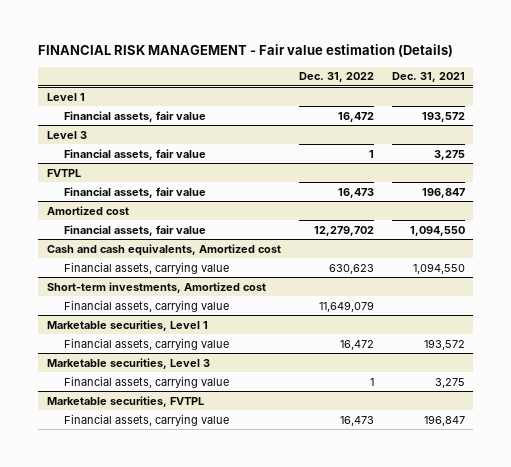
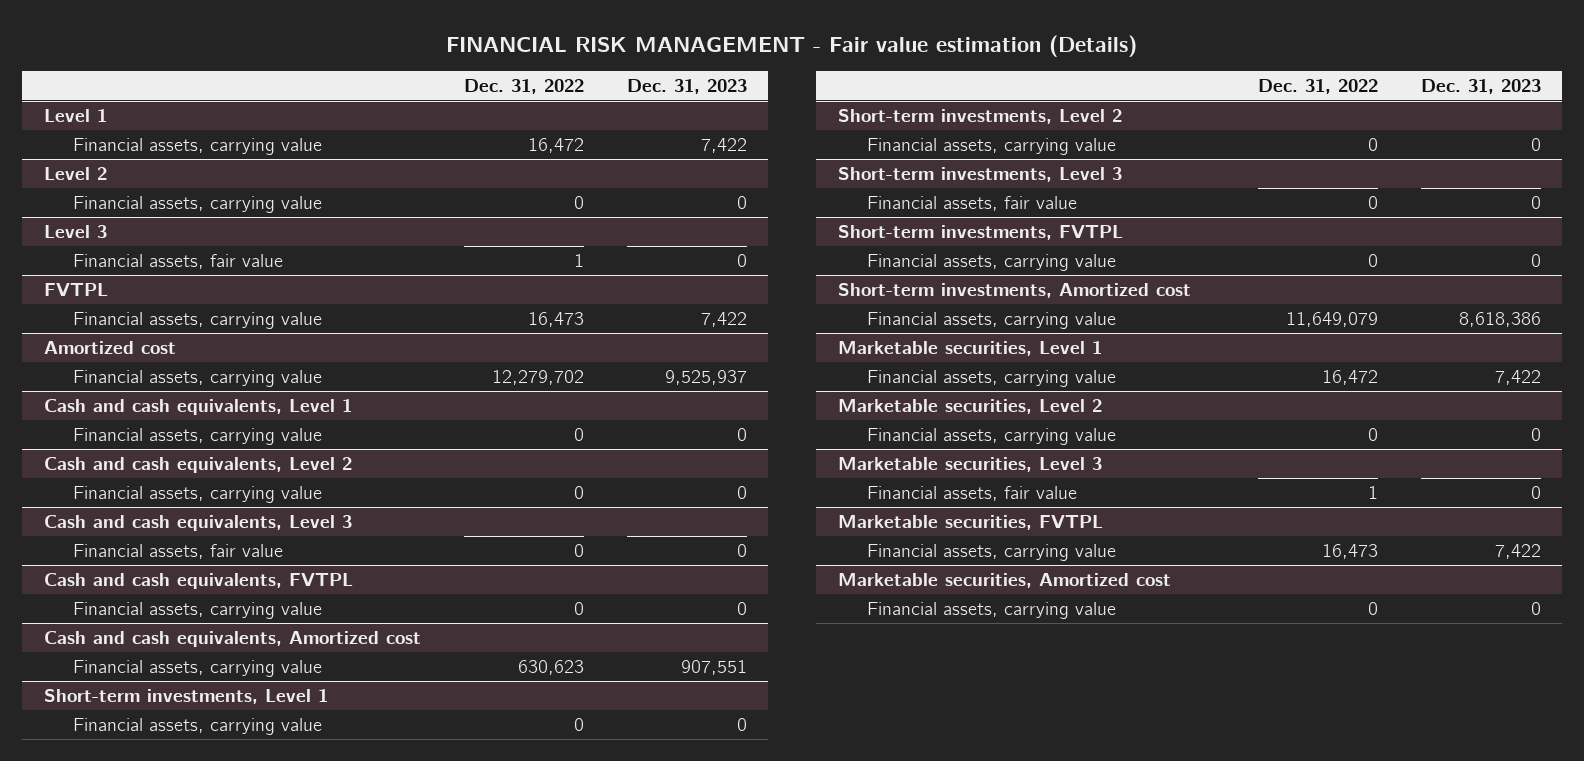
- | Dec. 31, 2022 | Dec. 31, 2021
+ | Dec. 31, 2022 | Dec. 31, 2023
@ Level 1
- Financial assets, fair value | 16,472 | 193,572
+ Financial assets, carrying value | 16,472 | 7,422
+ Level 2
+ Financial assets, carrying value | 0 | 0
@ FVTPL
- Financial assets, fair value | 16,473 | 196,847
+ Financial assets, carrying value | 16,473 | 7,422
@ Amortized cost
- Financial assets, fair value | 12,279,702 | 1,094,550
+ Financial assets, carrying value | 12,279,702 | 9,525,937
+ Cash and cash equivalents, Level 1
+ Financial assets, carrying value | 0 | 0
+ Cash and cash equivalents, Level 2
+ Financial assets, carrying value | 0 | 0
+ Cash and cash equivalents, Level 3
+ Financial assets, fair value | 0 | 0
+ Cash and cash equivalents, FVTPL
+ Financial assets, carrying value | 0 | 0
+ Short-term investments, Level 1
+ Financial assets, carrying value | 0 | 0
+ Short-term investments, Level 2
+ Financial assets, carrying value | 0 | 0
+ Short-term investments, Level 3
+ Financial assets, fair value | 0 | 0
+ Short-term investments, FVTPL
+ Financial assets, carrying value | 0 | 0
+ Marketable securities, Level 2
+ Financial assets, carrying value | 0 | 0
@ Marketable securities, Level 3
- Financial assets, carrying value | 1 | 3,275
+ Financial assets, fair value | 1 | 0
+ Marketable securities, Amortized cost
+ Financial assets, carrying value | 0 | 0

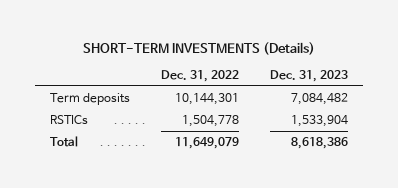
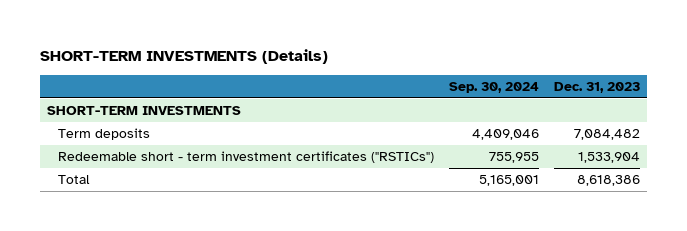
- | Dec. 31, 2022 | Dec. 31, 2023
+ | Sep. 30, 2024 | Dec. 31, 2023
+ SHORT-TERM INVESTMENTS
- RSTICs | 1,504,778 | 1,533,904
+ Redeemable short - term investment certificates ("RSTICs") | 755,955 | 1,533,904

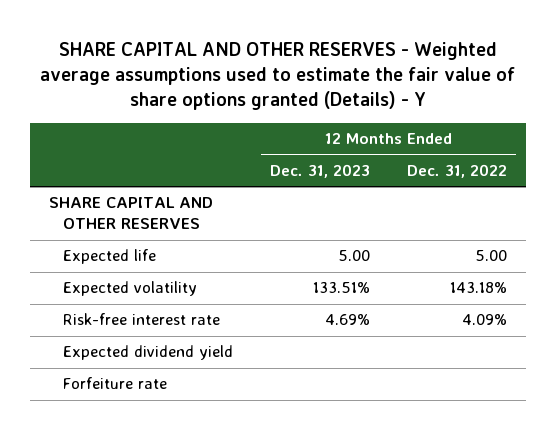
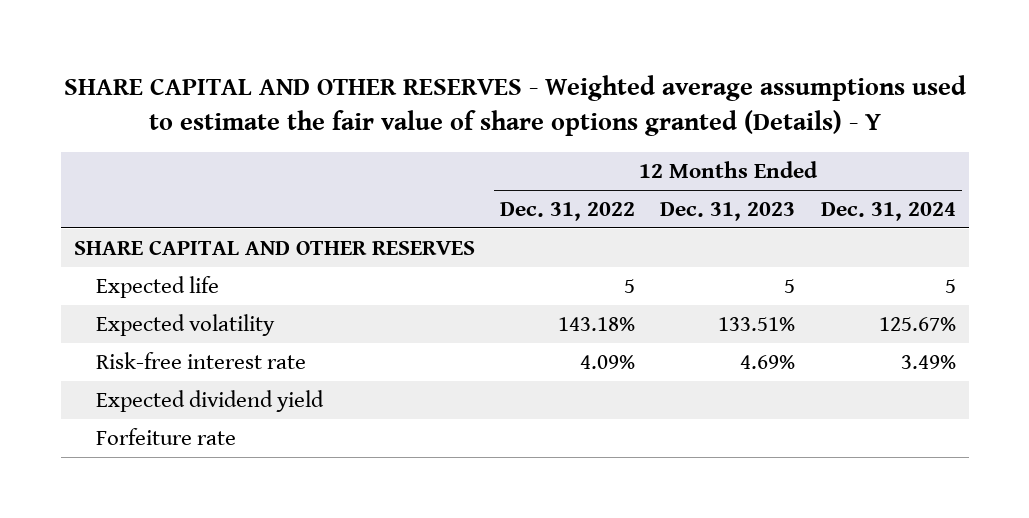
- | 12 Months Ended Dec. 31, 2023 | 12 Months Ended Dec. 31, 2022
+ | 12 Months Ended Dec. 31, 2022 | 12 Months Ended Dec. 31, 2023 | 12 Months Ended Dec. 31, 2024
- Expected life | 5.00 | 5.00
+ Expected life | 5 | 5 | 5

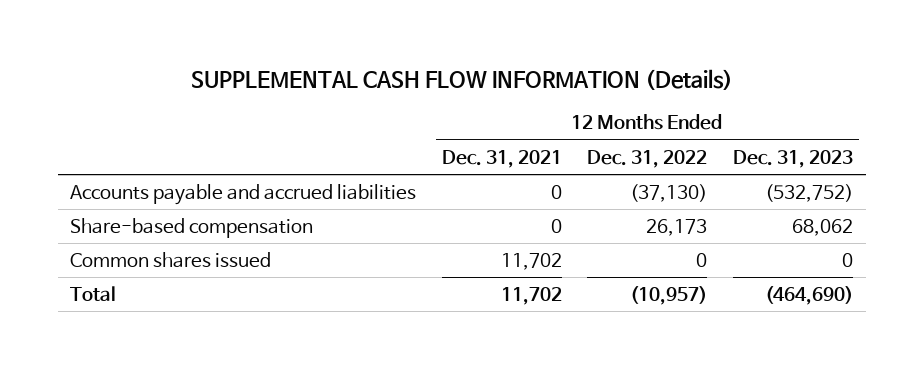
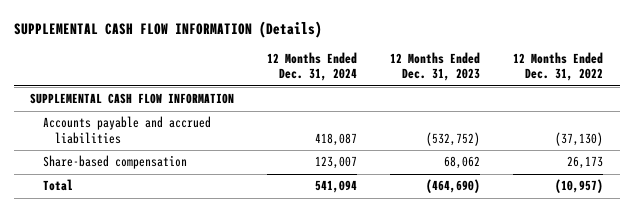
- | 12 Months Ended Dec. 31, 2021 | 12 Months Ended Dec. 31, 2022 | 12 Months Ended Dec. 31, 2023
+ | 12 Months Ended Dec. 31, 2024 | 12 Months Ended Dec. 31, 2023 | 12 Months Ended Dec. 31, 2022
+ SUPPLEMENTAL CASH FLOW INFORMATION
- Common shares issued | 11,702 | 0 | 0

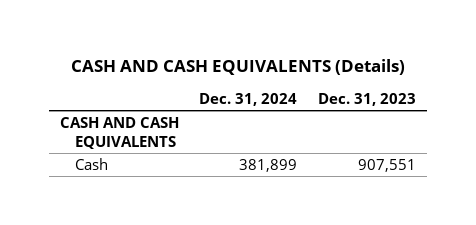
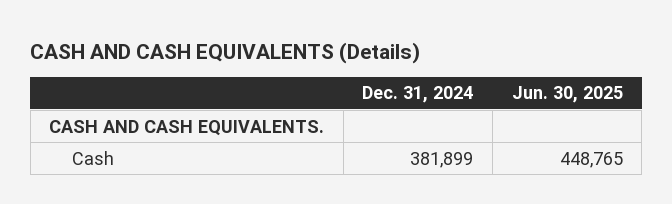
- | Dec. 31, 2024 | Dec. 31, 2023
+ | Dec. 31, 2024 | Jun. 30, 2025
- CASH AND CASH EQUIVALENTS
+ CASH AND CASH EQUIVALENTS.

